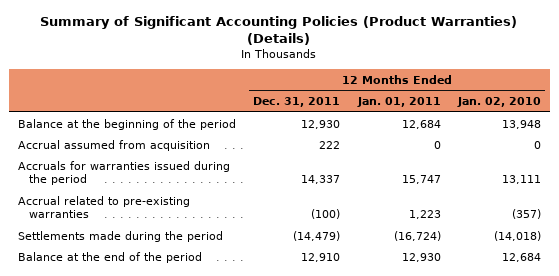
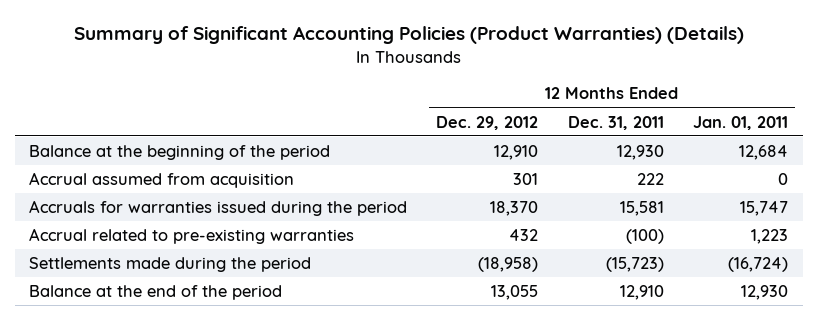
- | 12 Months Ended Dec. 31, 2011 | 12 Months Ended Jan. 01, 2011 | 12 Months Ended Jan. 02, 2010
+ | 12 Months Ended Dec. 29, 2012 | 12 Months Ended Dec. 31, 2011 | 12 Months Ended Jan. 01, 2011
- Accruals for warranties issued during the period | 14,337 | 15,747 | 13,111
+ Accruals for warranties issued during the period | 18,370 | 15,581 | 15,747
- Settlements made during the period | (14,479) | (16,724) | (14,018)
+ Settlements made during the period | (18,958) | (15,723) | (16,724)

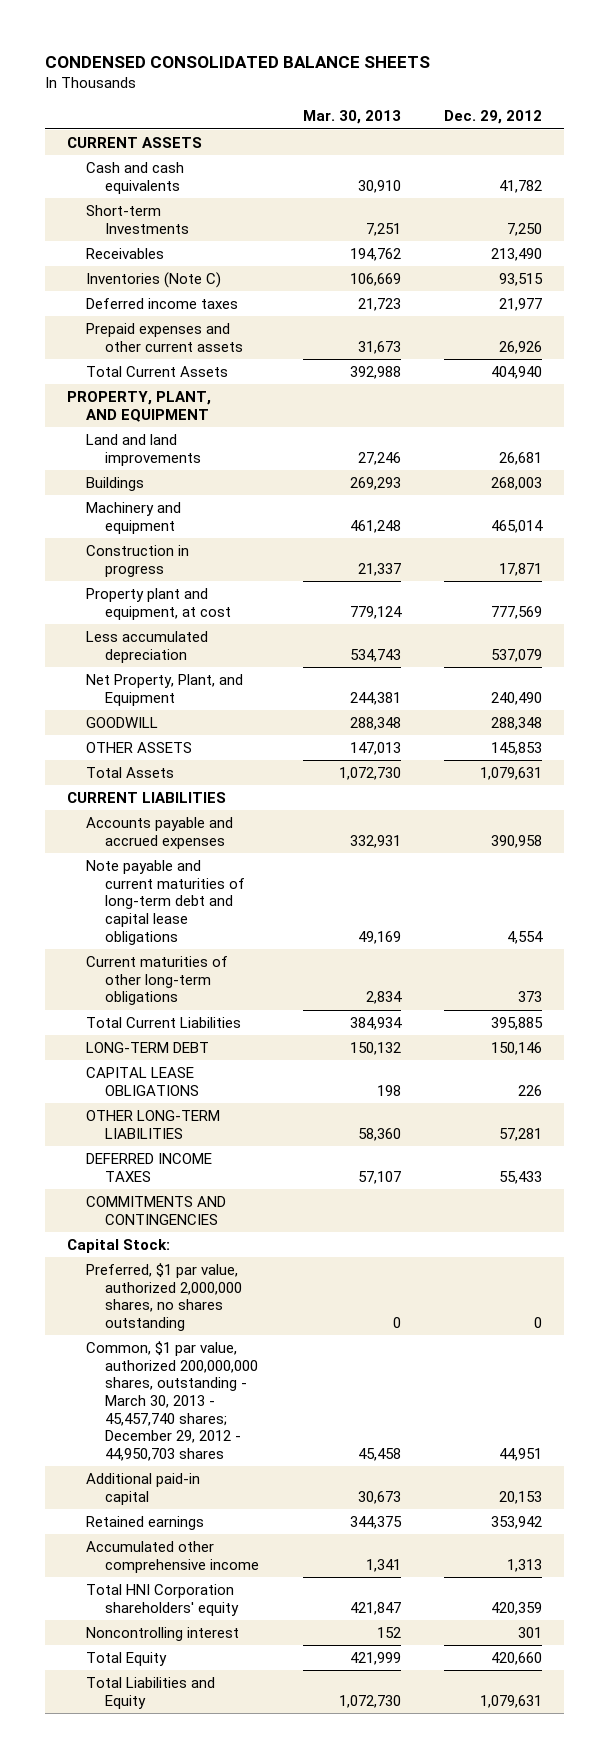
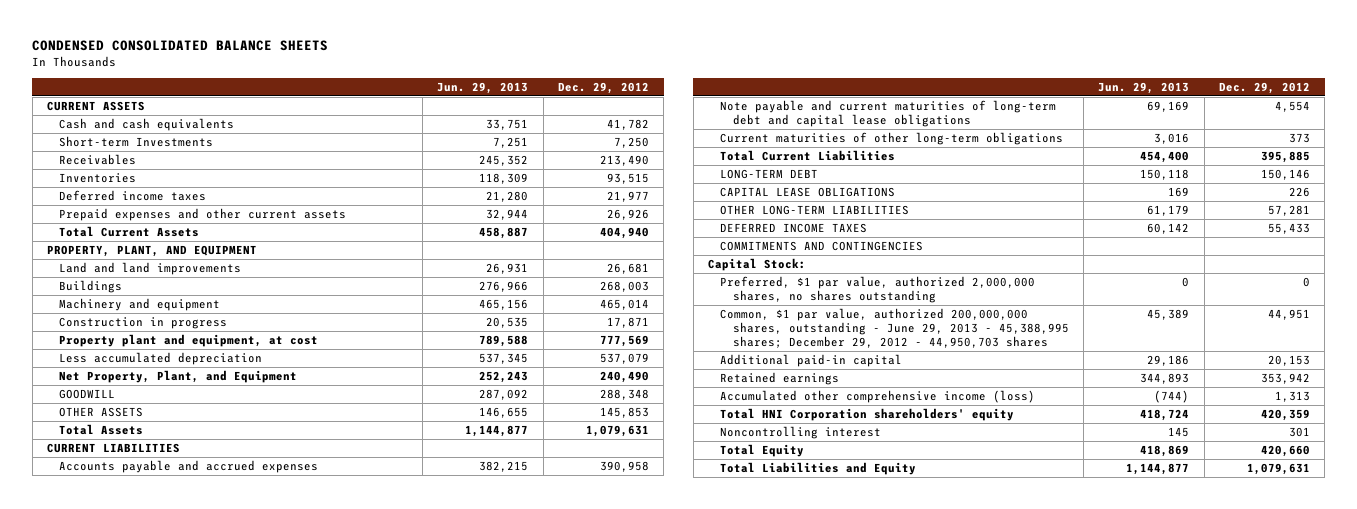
- | Mar. 30, 2013 | Dec. 29, 2012
+ | Jun. 29, 2013 | Dec. 29, 2012
- Inventories (Note C) | 106,669 | 93,515
+ Inventories | 118,309 | 93,515
- Common, $1 par value, authorized 200,000,000 shares, outstanding - March 30, 2013 - 45,457,740 shares; December 29, 2012 - 44,950,703 shares | 45,458 | 44,951
+ Common, $1 par value, authorized 200,000,000 shares, outstanding - June 29, 2013 - 45,388,995 shares; December 29, 2012 - 44,950,703 shares | 45,389 | 44,951
- Accumulated other comprehensive income | 1,341 | 1,313
+ Accumulated other comprehensive income (loss) | (744) | 1,313

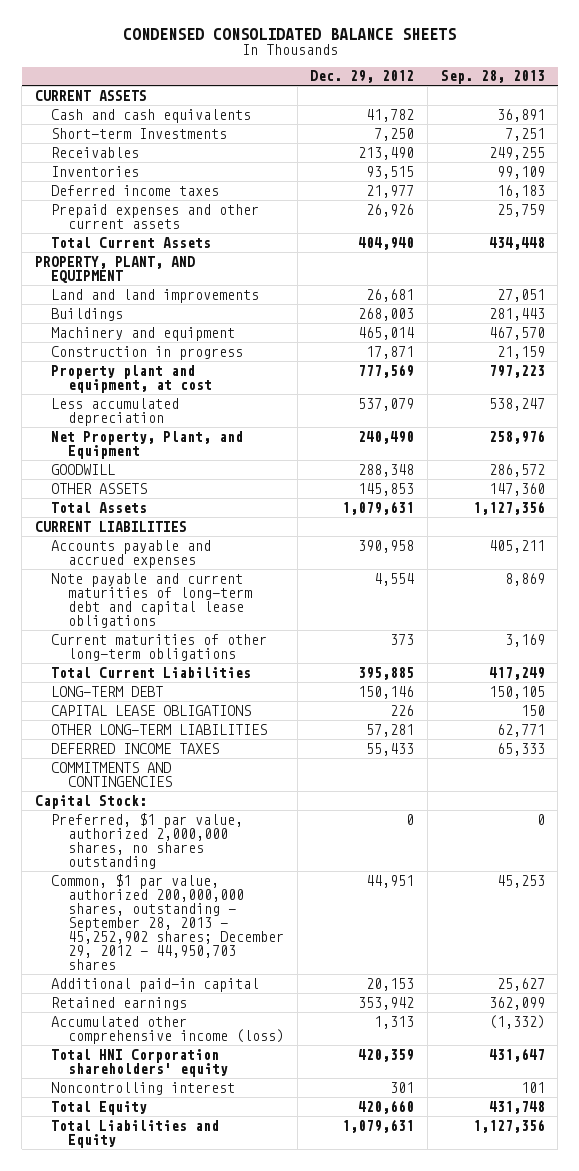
- | Jun. 29, 2013 | Dec. 29, 2012
+ | Dec. 29, 2012 | Sep. 28, 2013
- Common, $1 par value, authorized 200,000,000 shares, outstanding - June 29, 2013 - 45,388,995 shares; December 29, 2012 - 44,950,703 shares | 45,389 | 44,951
+ Common, $1 par value, authorized 200,000,000 shares, outstanding - September 28, 2013 - 45,252,902 shares; December 29, 2012 - 44,950,703 shares | 44,951 | 45,253

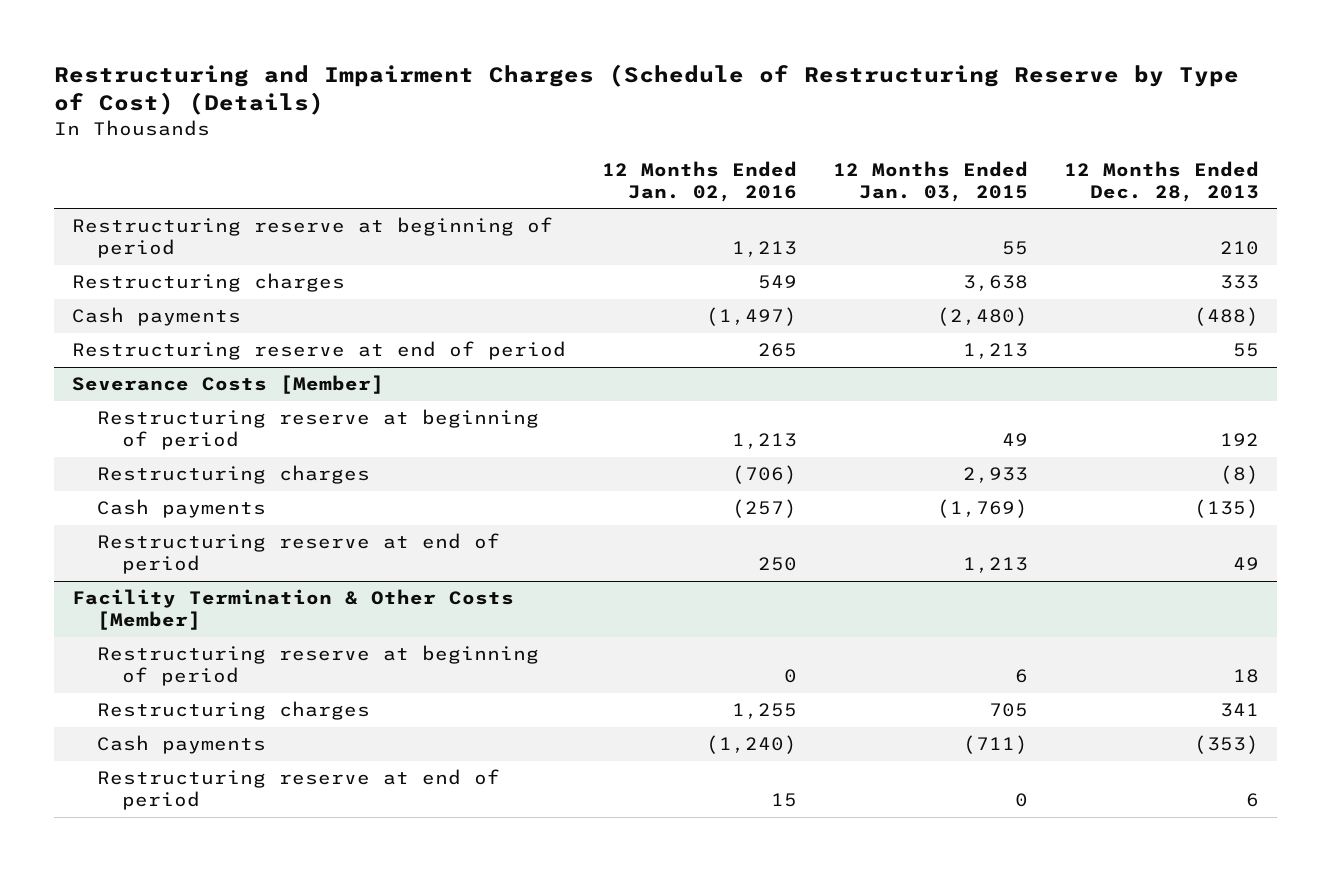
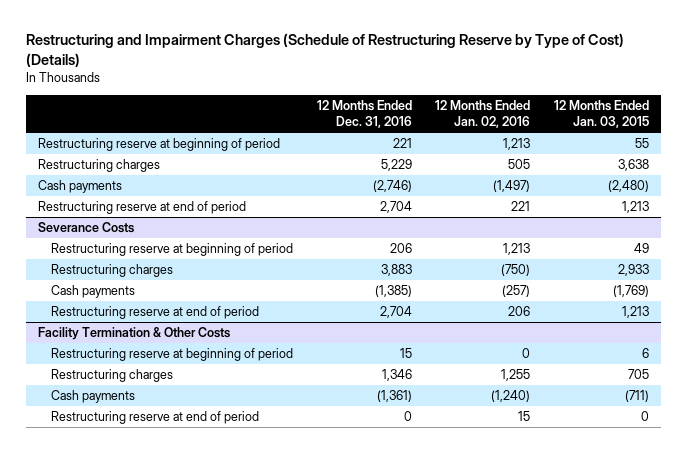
- | 12 Months Ended Jan. 02, 2016 | 12 Months Ended Jan. 03, 2015 | 12 Months Ended Dec. 28, 2013
+ | 12 Months Ended Dec. 31, 2016 | 12 Months Ended Jan. 02, 2016 | 12 Months Ended Jan. 03, 2015
- Restructuring charges | 549 | 3,638 | 333
+ Restructuring charges | 5,229 | 505 | 3,638
- Restructuring reserve at end of period | 265 | 1,213 | 55
- Severance Costs [Member]
+ Restructuring reserve at end of period | 2,704 | 221 | 1,213
+ Severance Costs
- Restructuring charges | (706) | 2,933 | (8)
+ Restructuring charges | 3,883 | (750) | 2,933
- Restructuring reserve at end of period | 250 | 1,213 | 49
- Facility Termination & Other Costs [Member]
+ Restructuring reserve at end of period | 2,704 | 206 | 1,213
+ Facility Termination & Other Costs

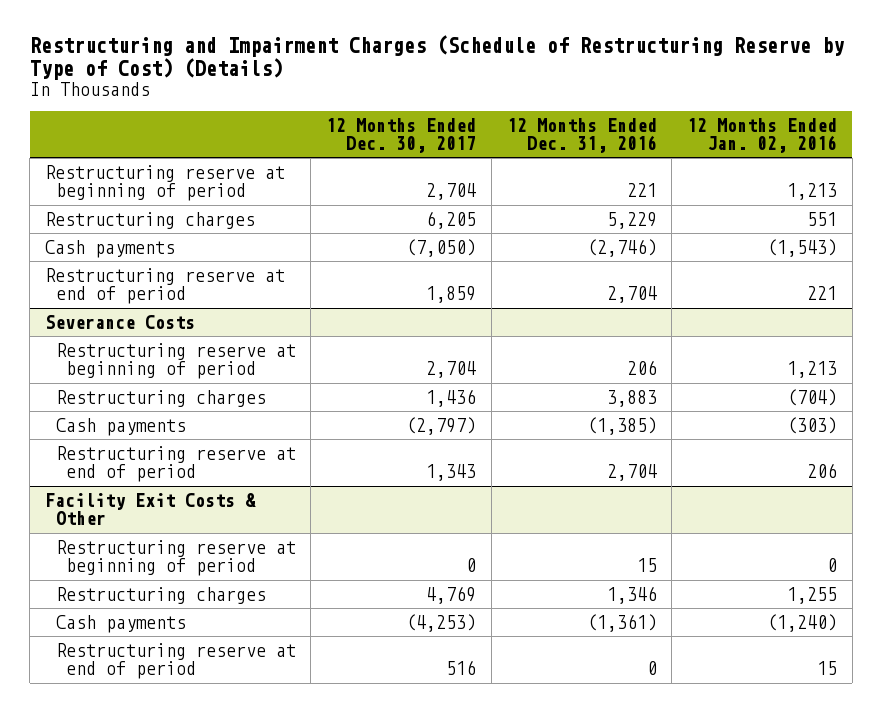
- | 12 Months Ended Dec. 31, 2016 | 12 Months Ended Jan. 02, 2016 | 12 Months Ended Jan. 03, 2015
+ | 12 Months Ended Dec. 30, 2017 | 12 Months Ended Dec. 31, 2016 | 12 Months Ended Jan. 02, 2016
- Restructuring charges | 5,229 | 505 | 3,638
- Cash payments | (2,746) | (1,497) | (2,480)
+ Restructuring charges | 6,205 | 5,229 | 551
+ Cash payments | (7,050) | (2,746) | (1,543)
@ Severance Costs
- Restructuring charges | 3,883 | (750) | 2,933
- Cash payments | (1,385) | (257) | (1,769)
+ Restructuring charges | 1,436 | 3,883 | (704)
+ Cash payments | (2,797) | (1,385) | (303)
- Facility Termination & Other Costs
+ Facility Exit Costs & Other

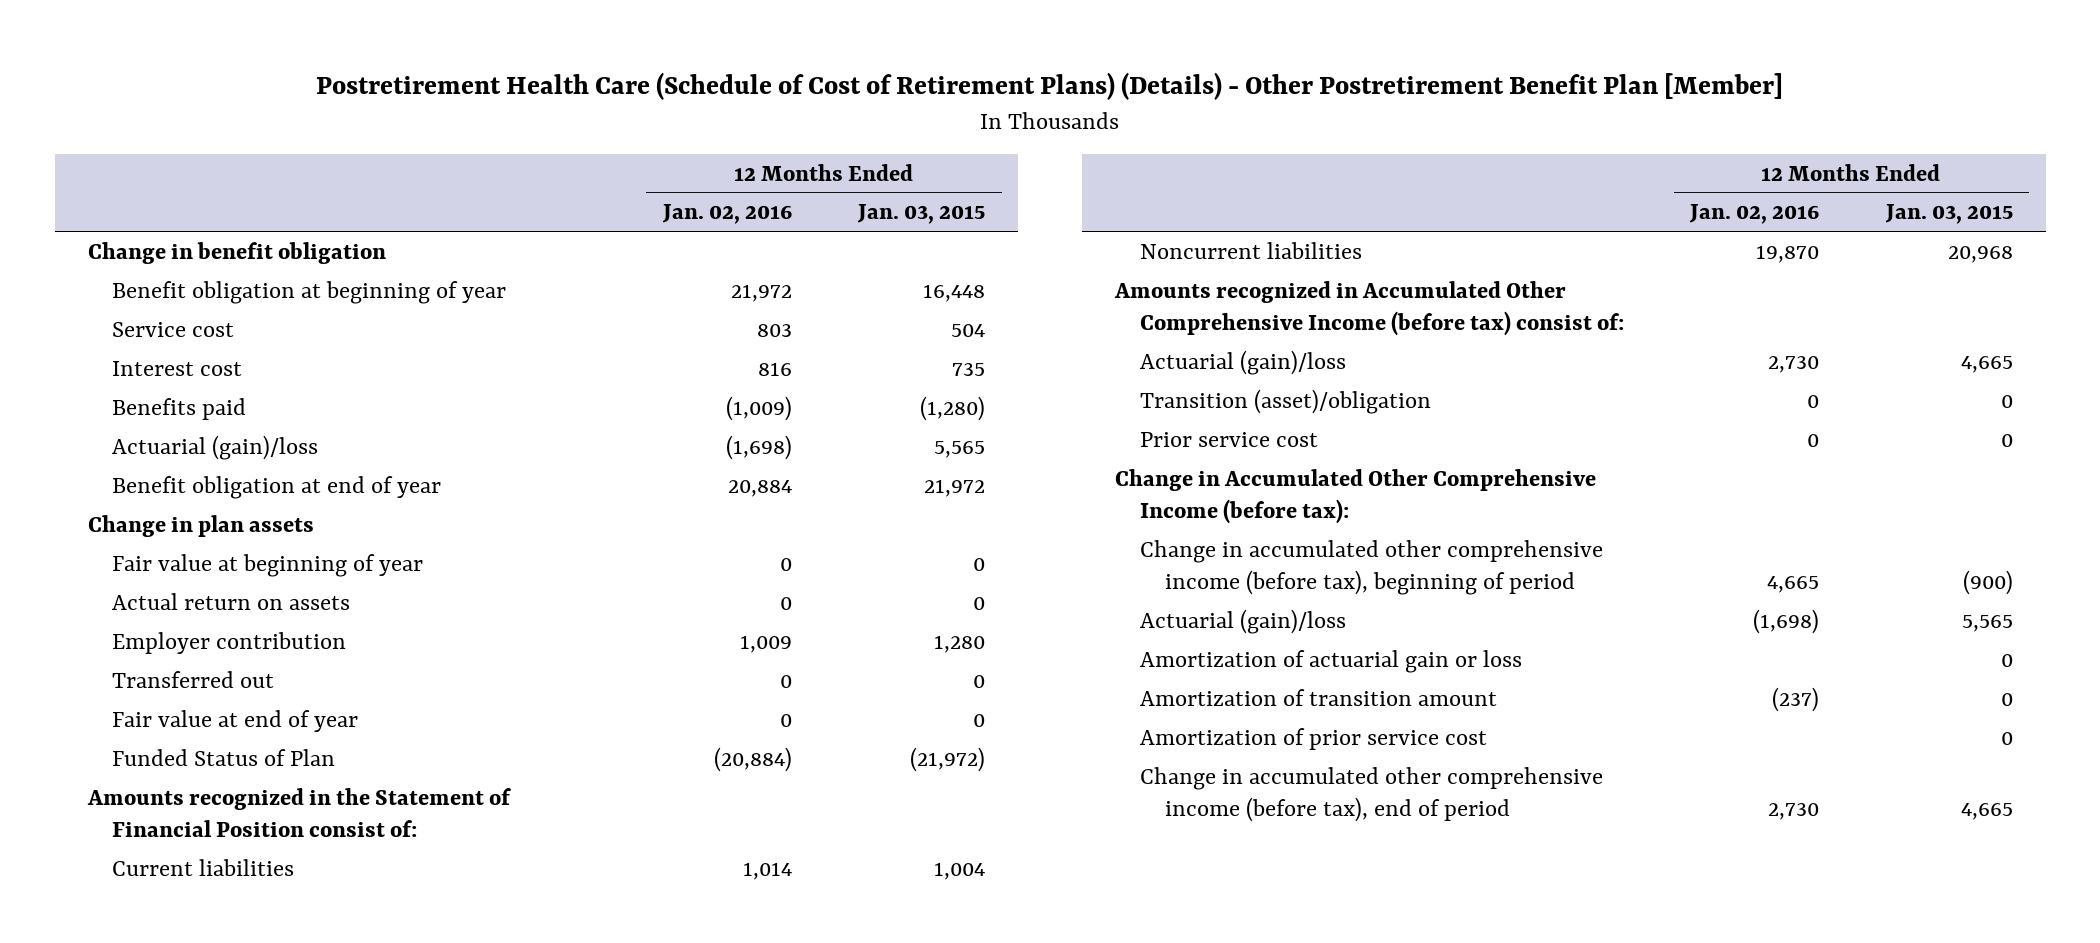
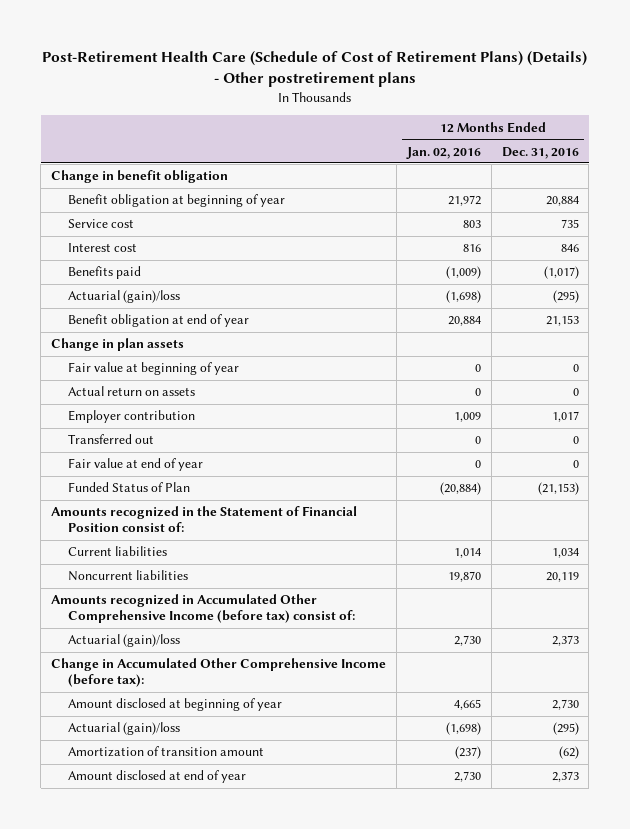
- Postretirement Health Care (Schedule of Cost of Retirement Plans) (Details) - Other Postretirement Benefit Plan [Member]
+ Post-Retirement Health Care (Schedule of Cost of Retirement Plans) (Details) - Other postretirement plans
- | 12 Months Ended Jan. 02, 2016 | 12 Months Ended Jan. 03, 2015
+ | 12 Months Ended Jan. 02, 2016 | 12 Months Ended Dec. 31, 2016
- Transition (asset)/obligation | 0 | 0
- Prior service cost | 0 | 0
- Change in accumulated other comprehensive income (before tax), beginning of period | 4,665 | (900)
+ Amount disclosed at beginning of year | 4,665 | 2,730
- Amortization of actuarial gain or loss | | 0
- Amortization of prior service cost | | 0
- Change in accumulated other comprehensive income (before tax), end of period | 2,730 | 4,665
+ Amount disclosed at end of year | 2,730 | 2,373

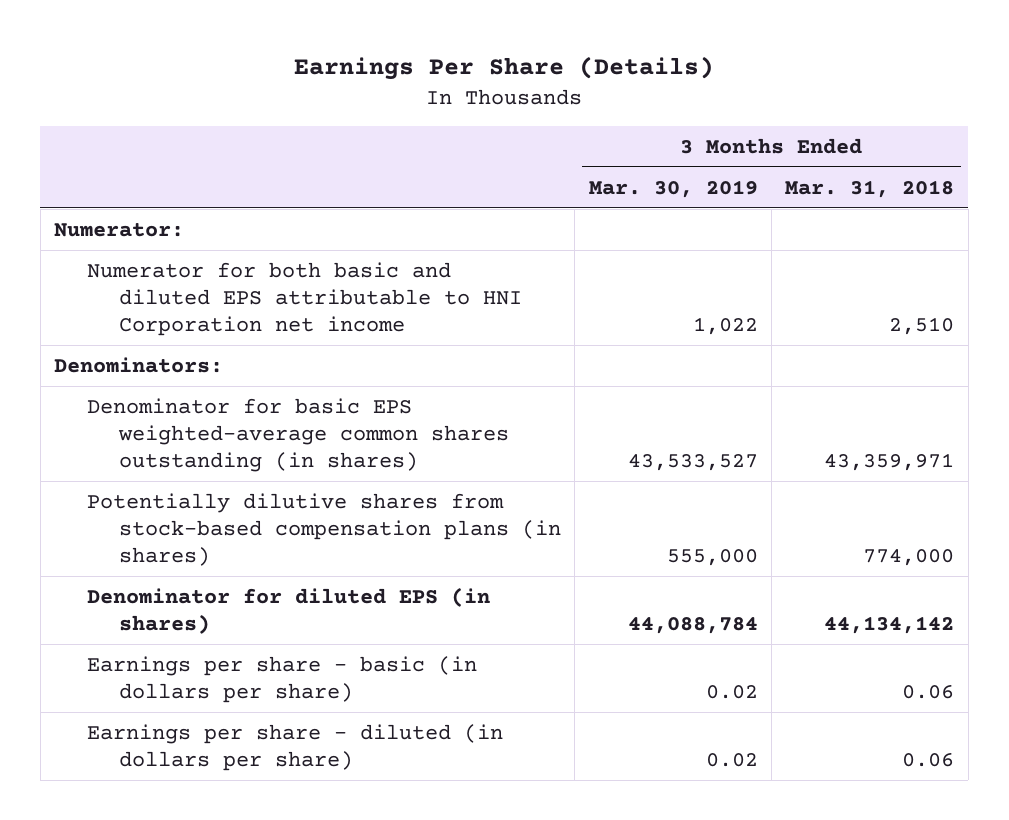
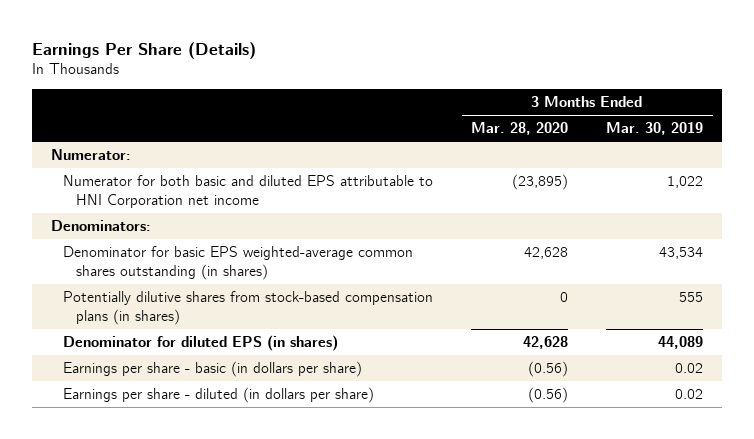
- | 3 Months Ended Mar. 30, 2019 | 3 Months Ended Mar. 31, 2018
+ | 3 Months Ended Mar. 28, 2020 | 3 Months Ended Mar. 30, 2019
- Denominator for basic EPS weighted-average common shares outstanding (in shares) | 43,533,527 | 43,359,971
- Potentially dilutive shares from stock-based compensation plans (in shares) | 555,000 | 774,000
- Denominator for diluted EPS (in shares) | 44,088,784 | 44,134,142
+ Denominator for basic EPS weighted-average common shares outstanding (in shares) | 42,628 | 43,534
+ Potentially dilutive shares from stock-based compensation plans (in shares) | 0 | 555
+ Denominator for diluted EPS (in shares) | 42,628 | 44,089

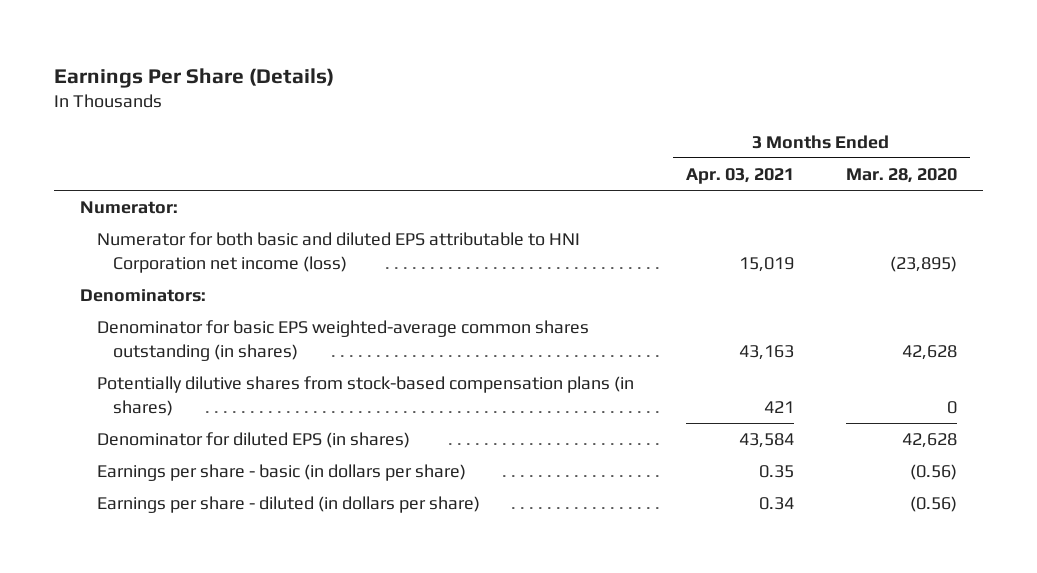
- | 3 Months Ended Mar. 28, 2020 | 3 Months Ended Mar. 30, 2019
+ | 3 Months Ended Apr. 03, 2021 | 3 Months Ended Mar. 28, 2020
- Numerator for both basic and diluted EPS attributable to HNI Corporation net income | (23,895) | 1,022
+ Numerator for both basic and diluted EPS attributable to HNI Corporation net income (loss) | 15,019 | (23,895)

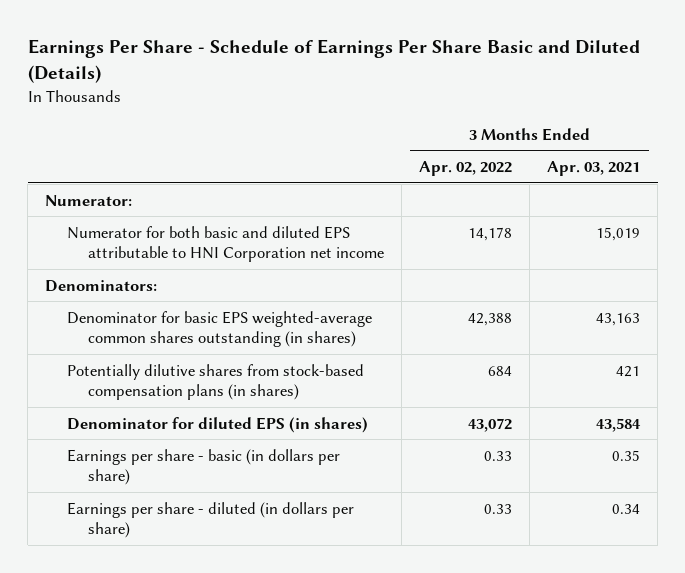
- Earnings Per Share (Details)
+ Earnings Per Share - Schedule of Earnings Per Share Basic and Diluted (Details)
- | 3 Months Ended Apr. 03, 2021 | 3 Months Ended Mar. 28, 2020
+ | 3 Months Ended Apr. 02, 2022 | 3 Months Ended Apr. 03, 2021
- Numerator for both basic and diluted EPS attributable to HNI Corporation net income (loss) | 15,019 | (23,895)
+ Numerator for both basic and diluted EPS attributable to HNI Corporation net income | 14,178 | 15,019

